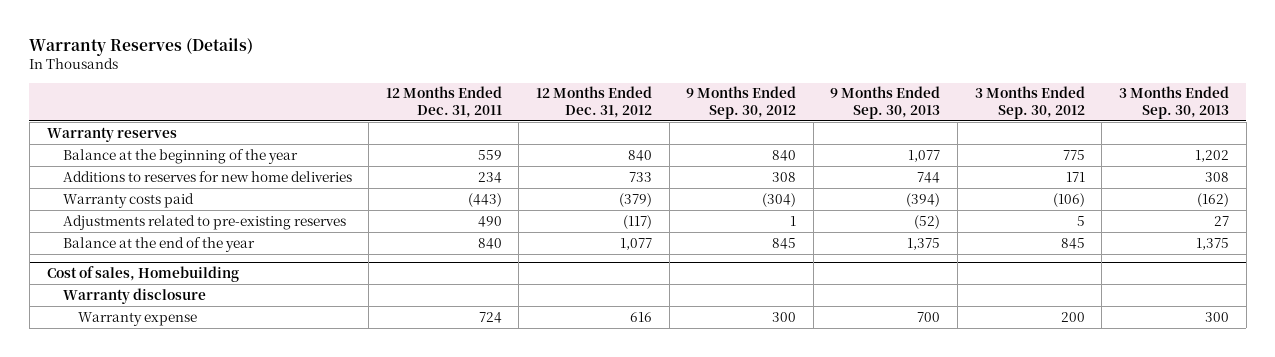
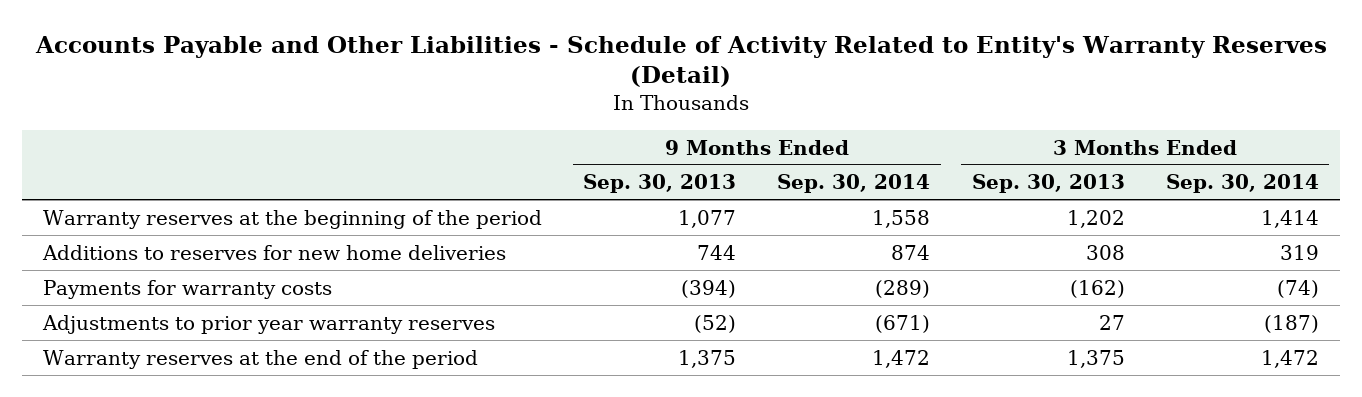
- Warranty Reserves (Details)
+ Accounts Payable and Other Liabilities - Schedule of Activity Related to Entity's Warranty Reserves (Detail)
- | 12 Months Ended Dec. 31, 2011 | 12 Months Ended Dec. 31, 2012 | 9 Months Ended Sep. 30, 2012 | 9 Months Ended Sep. 30, 2013 | 3 Months Ended Sep. 30, 2012 | 3 Months Ended Sep. 30, 2013
+ | 9 Months Ended Sep. 30, 2013 | 9 Months Ended Sep. 30, 2014 | 3 Months Ended Sep. 30, 2013 | 3 Months Ended Sep. 30, 2014
- Warranty reserves
- Balance at the beginning of the year | 559 | 840 | 840 | 1,077 | 775 | 1,202
+ Warranty reserves at the beginning of the period | 1,077 | 1,558 | 1,202 | 1,414
- Warranty costs paid | (443) | (379) | (304) | (394) | (106) | (162)
- Adjustments related to pre-existing reserves | 490 | (117) | 1 | (52) | 5 | 27
- Balance at the end of the year | 840 | 1,077 | 845 | 1,375 | 845 | 1,375
- Cost of sales, Homebuilding
- Warranty disclosure
- Warranty expense | 724 | 616 | 300 | 700 | 200 | 300
+ Payments for warranty costs | (394) | (289) | (162) | (74)
+ Adjustments to prior year warranty reserves | (52) | (671) | 27 | (187)
+ Warranty reserves at the end of the period | 1,375 | 1,472 | 1,375 | 1,472

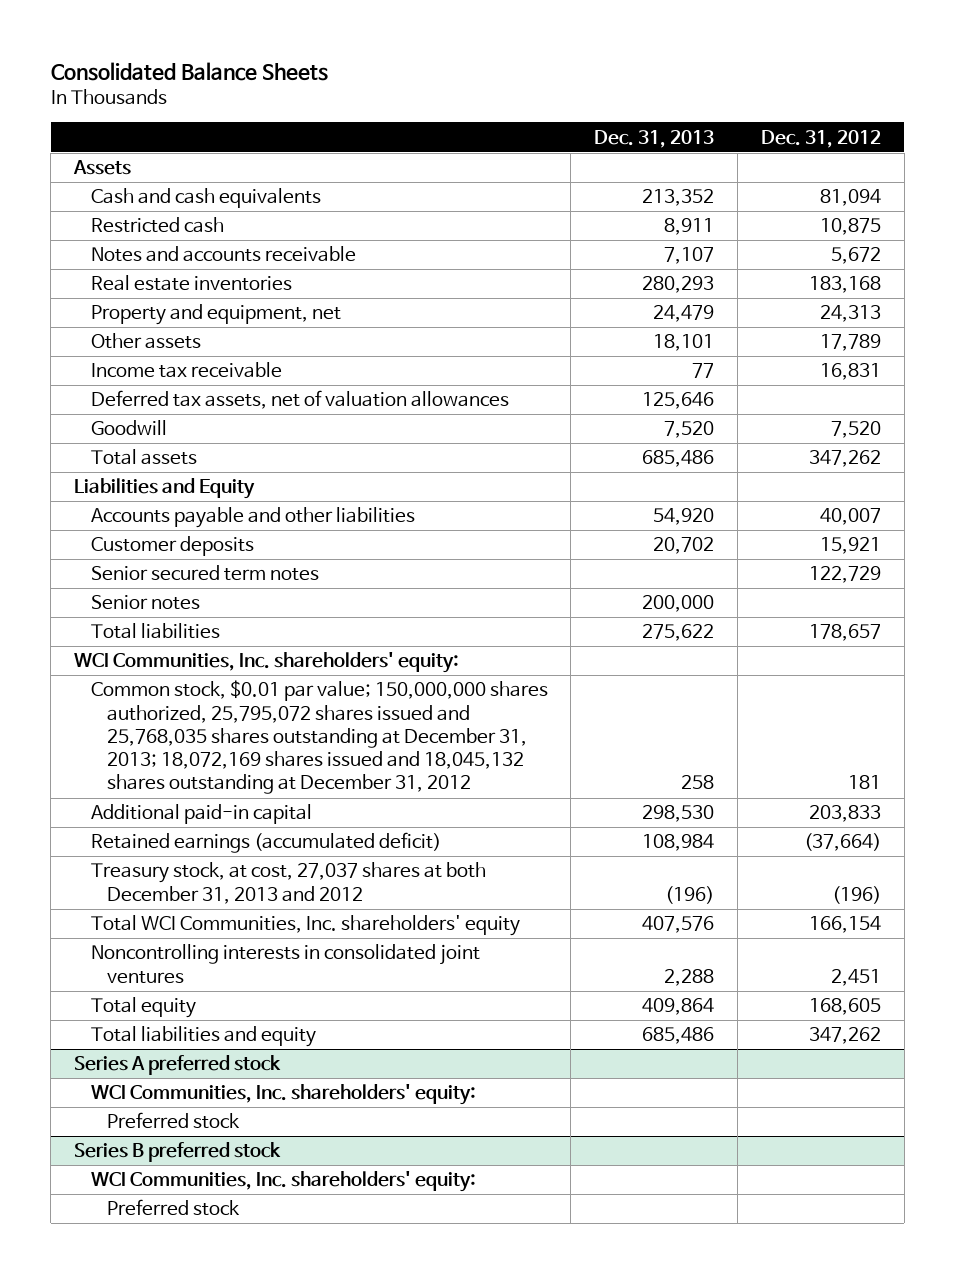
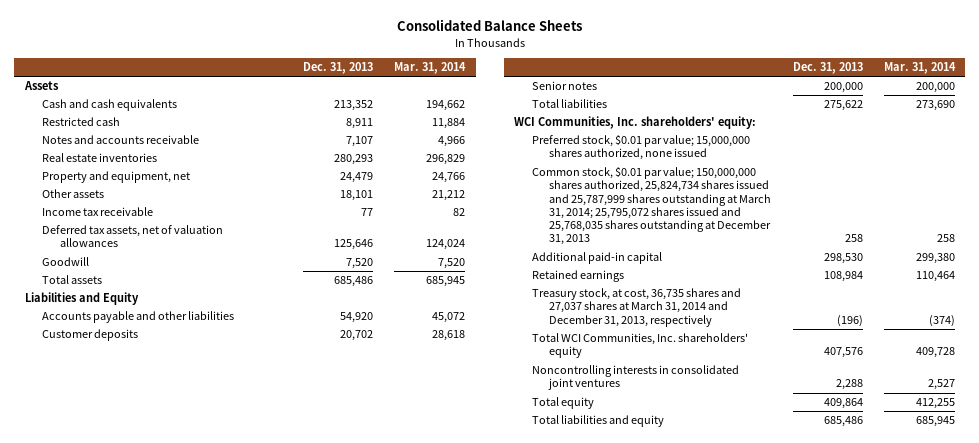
- | Dec. 31, 2013 | Dec. 31, 2012
+ | Dec. 31, 2013 | Mar. 31, 2014
- Senior secured term notes | | 122,729
- Common stock, $0.01 par value; 150,000,000 shares authorized, 25,795,072 shares issued and 25,768,035 shares outstanding at December 31, 2013; 18,072,169 shares issued and 18,045,132 shares outstanding at December 31, 2012 | 258 | 181
+ Preferred stock, $0.01 par value; 15,000,000 shares authorized, none issued
+ Common stock, $0.01 par value; 150,000,000 shares authorized, 25,824,734 shares issued and 25,787,999 shares outstanding at March 31, 2014; 25,795,072 shares issued and 25,768,035 shares outstanding at December 31, 2013 | 258 | 258
- Retained earnings (accumulated deficit) | 108,984 | (37,664)
- Treasury stock, at cost, 27,037 shares at both December 31, 2013 and 2012 | (196) | (196)
+ Retained earnings | 108,984 | 110,464
+ Treasury stock, at cost, 36,735 shares and 27,037 shares at March 31, 2014 and December 31, 2013, respectively | (196) | (374)
- Series A preferred stock
- WCI Communities, Inc. shareholders' equity:
- Preferred stock
- Series B preferred stock
- WCI Communities, Inc. shareholders' equity:
- Preferred stock

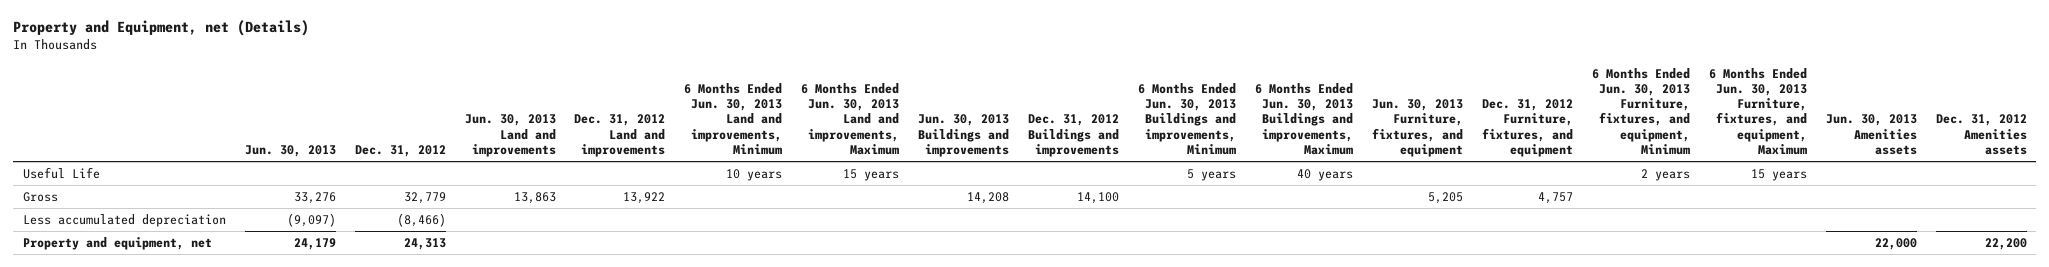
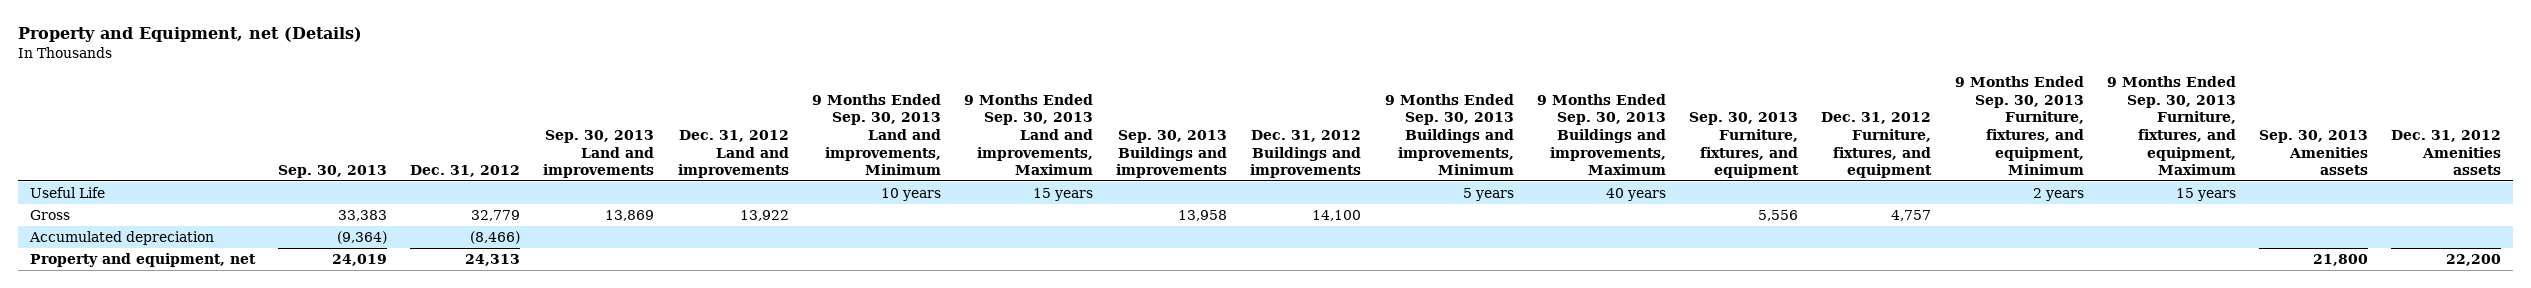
- | Jun. 30, 2013 | Dec. 31, 2012 | Jun. 30, 2013 Land and improvements | Dec. 31, 2012 Land and improvements | 6 Months Ended Jun. 30, 2013 Land and improvements, Minimum | 6 Months Ended Jun. 30, 2013 Land and improvements, Maximum | Jun. 30, 2013 Buildings and improvements | Dec. 31, 2012 Buildings and improvements | 6 Months Ended Jun. 30, 2013 Buildings and improvements, Minimum | 6 Months Ended Jun. 30, 2013 Buildings and improvements, Maximum | Jun. 30, 2013 Furniture, fixtures, and equipment | Dec. 31, 2012 Furniture, fixtures, and equipment | 6 Months Ended Jun. 30, 2013 Furniture, fixtures, and equipment, Minimum | 6 Months Ended Jun. 30, 2013 Furniture, fixtures, and equipment, Maximum | Jun. 30, 2013 Amenities assets | Dec. 31, 2012 Amenities assets
+ | Sep. 30, 2013 | Dec. 31, 2012 | Sep. 30, 2013 Land and improvements | Dec. 31, 2012 Land and improvements | 9 Months Ended Sep. 30, 2013 Land and improvements, Minimum | 9 Months Ended Sep. 30, 2013 Land and improvements, Maximum | Sep. 30, 2013 Buildings and improvements | Dec. 31, 2012 Buildings and improvements | 9 Months Ended Sep. 30, 2013 Buildings and improvements, Minimum | 9 Months Ended Sep. 30, 2013 Buildings and improvements, Maximum | Sep. 30, 2013 Furniture, fixtures, and equipment | Dec. 31, 2012 Furniture, fixtures, and equipment | 9 Months Ended Sep. 30, 2013 Furniture, fixtures, and equipment, Minimum | 9 Months Ended Sep. 30, 2013 Furniture, fixtures, and equipment, Maximum | Sep. 30, 2013 Amenities assets | Dec. 31, 2012 Amenities assets
- Less accumulated depreciation | (9,097) | (8,466) | | | | | | | | | | | | | |
+ Accumulated depreciation | (9,364) | (8,466) | | | | | | | | | | | | | |

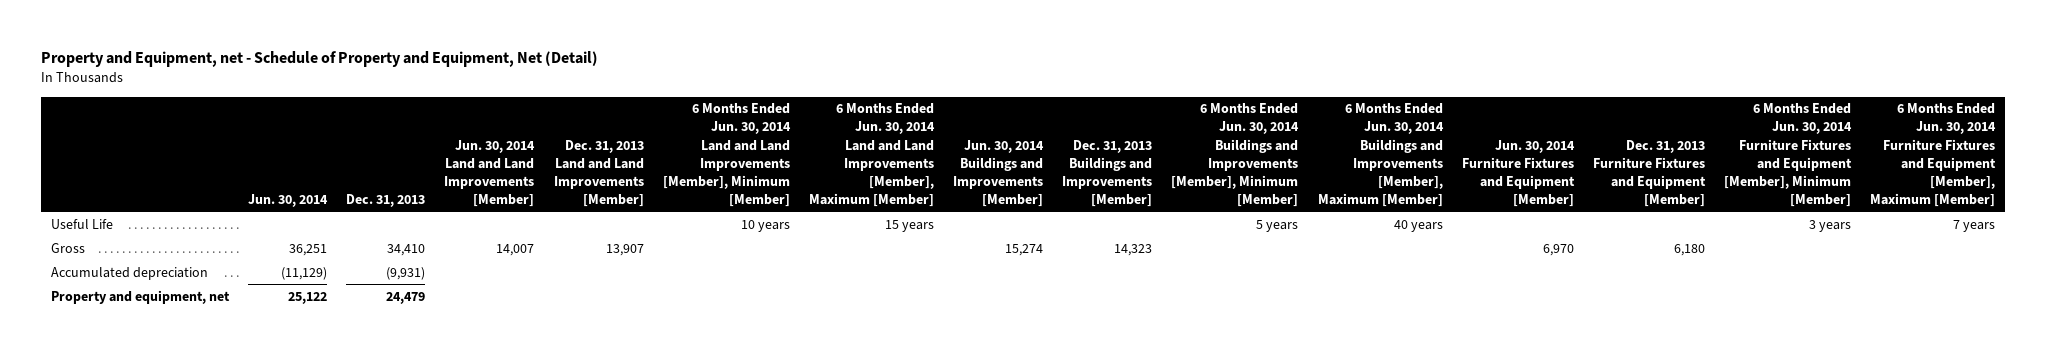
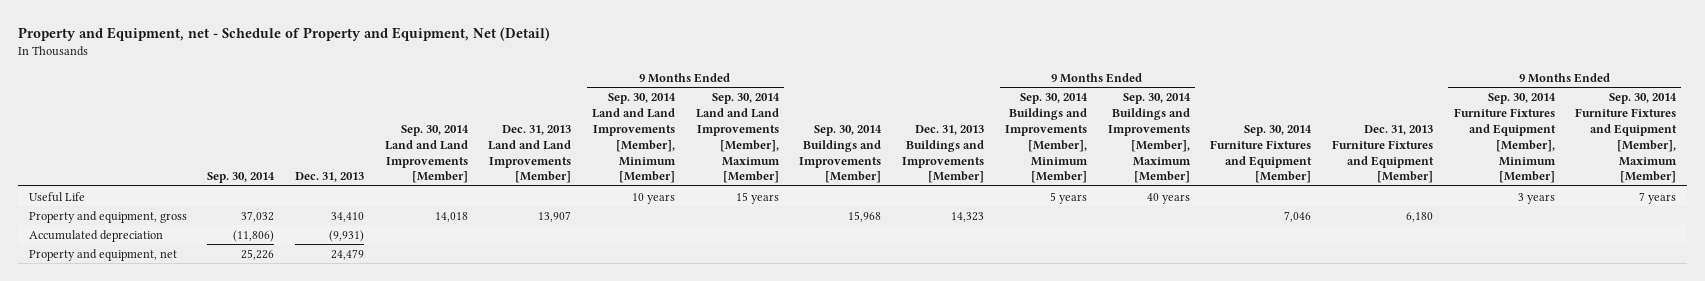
- | Jun. 30, 2014 | Dec. 31, 2013 | Jun. 30, 2014 Land and Land Improvements [Member] | Dec. 31, 2013 Land and Land Improvements [Member] | 6 Months Ended Jun. 30, 2014 Land and Land Improvements [Member], Minimum [Member] | 6 Months Ended Jun. 30, 2014 Land and Land Improvements [Member], Maximum [Member] | Jun. 30, 2014 Buildings and Improvements [Member] | Dec. 31, 2013 Buildings and Improvements [Member] | 6 Months Ended Jun. 30, 2014 Buildings and Improvements [Member], Minimum [Member] | 6 Months Ended Jun. 30, 2014 Buildings and Improvements [Member], Maximum [Member] | Jun. 30, 2014 Furniture Fixtures and Equipment [Member] | Dec. 31, 2013 Furniture Fixtures and Equipment [Member] | 6 Months Ended Jun. 30, 2014 Furniture Fixtures and Equipment [Member], Minimum [Member] | 6 Months Ended Jun. 30, 2014 Furniture Fixtures and Equipment [Member], Maximum [Member]
+ | Sep. 30, 2014 | Dec. 31, 2013 | Sep. 30, 2014 Land and Land Improvements [Member] | Dec. 31, 2013 Land and Land Improvements [Member] | 9 Months Ended Sep. 30, 2014 Land and Land Improvements [Member], Minimum [Member] | 9 Months Ended Sep. 30, 2014 Land and Land Improvements [Member], Maximum [Member] | Sep. 30, 2014 Buildings and Improvements [Member] | Dec. 31, 2013 Buildings and Improvements [Member] | 9 Months Ended Sep. 30, 2014 Buildings and Improvements [Member], Minimum [Member] | 9 Months Ended Sep. 30, 2014 Buildings and Improvements [Member], Maximum [Member] | Sep. 30, 2014 Furniture Fixtures and Equipment [Member] | Dec. 31, 2013 Furniture Fixtures and Equipment [Member] | 9 Months Ended Sep. 30, 2014 Furniture Fixtures and Equipment [Member], Minimum [Member] | 9 Months Ended Sep. 30, 2014 Furniture Fixtures and Equipment [Member], Maximum [Member]
- Gross | 36,251 | 34,410 | 14,007 | 13,907 | | | 15,274 | 14,323 | | | 6,970 | 6,180 | |
+ Property and equipment, gross | 37,032 | 34,410 | 14,018 | 13,907 | | | 15,968 | 14,323 | | | 7,046 | 6,180 | |

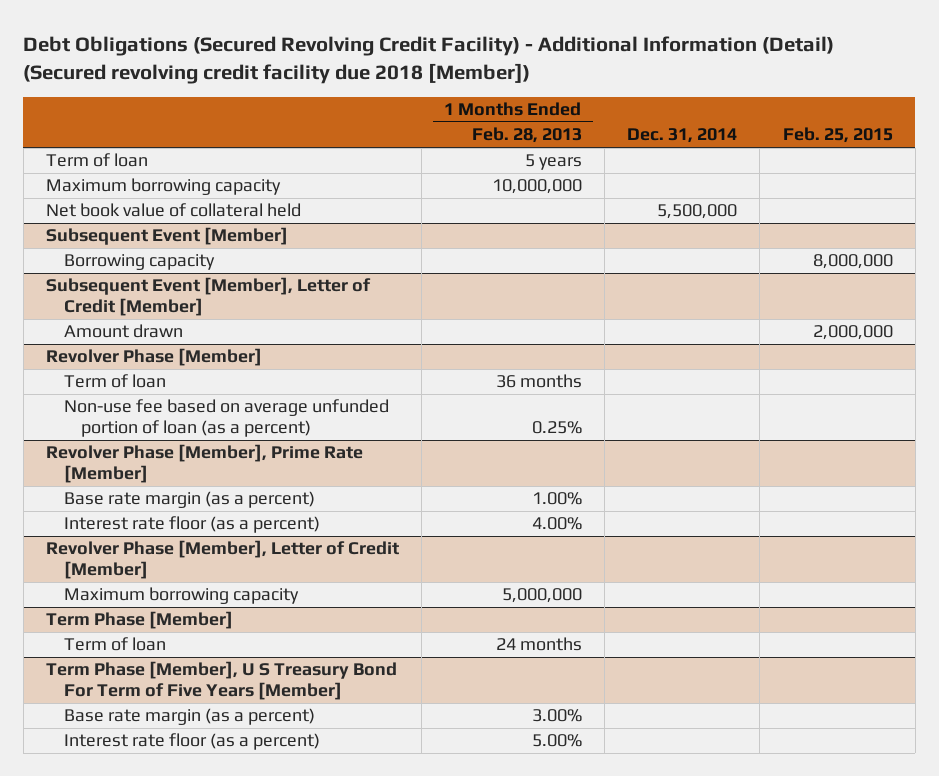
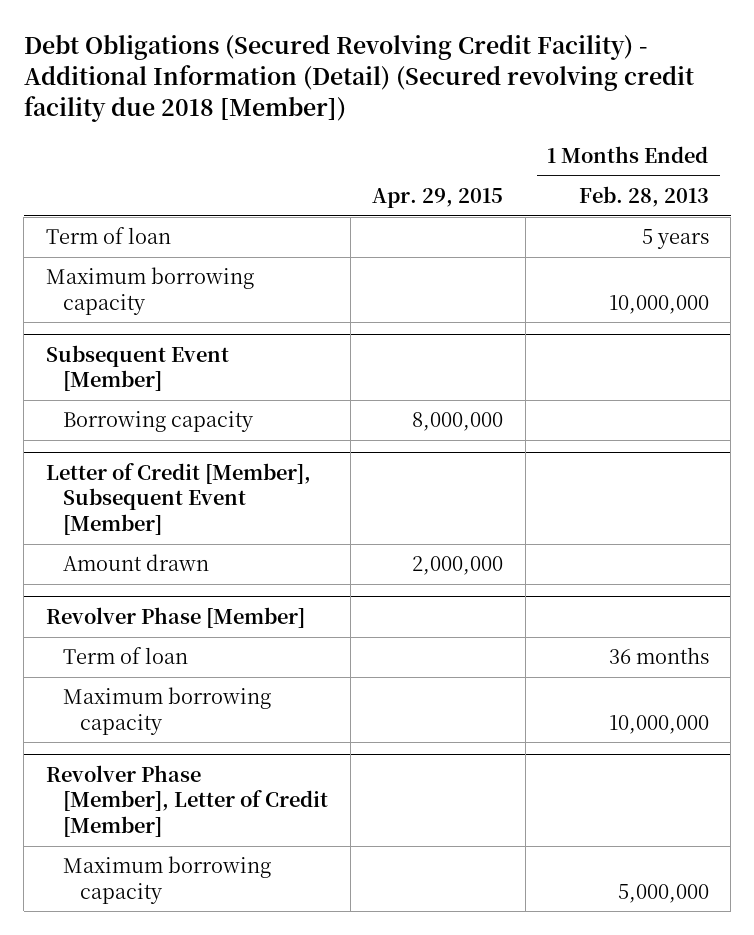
- | 1 Months Ended Feb. 28, 2013 | Dec. 31, 2014 | Feb. 25, 2015
+ | Apr. 29, 2015 | 1 Months Ended Feb. 28, 2013
- Net book value of collateral held | | 5,500,000 |
- Subsequent Event [Member], Letter of Credit [Member]
+ Letter of Credit [Member], Subsequent Event [Member]
@ Revolver Phase [Member]
- Non-use fee based on average unfunded portion of loan (as a percent) | 0.25% | |
- Revolver Phase [Member], Prime Rate [Member]
- Base rate margin (as a percent) | 1.00% | |
- Interest rate floor (as a percent) | 4.00% | |
@ Revolver Phase [Member]
+ Maximum borrowing capacity | | 10,000,000
- Term Phase [Member]
- Term of loan | 24 months | |
- Term Phase [Member], U S Treasury Bond For Term of Five Years [Member]
- Base rate margin (as a percent) | 3.00% | |
- Interest rate floor (as a percent) | 5.00% | |

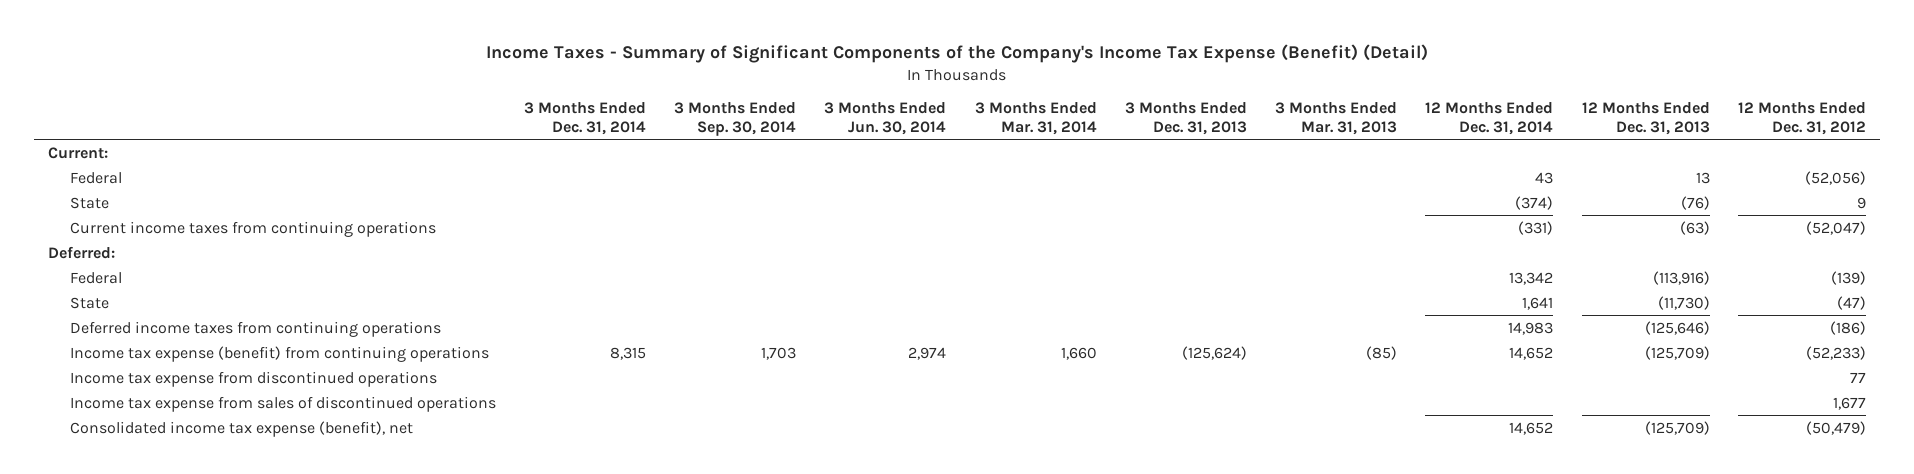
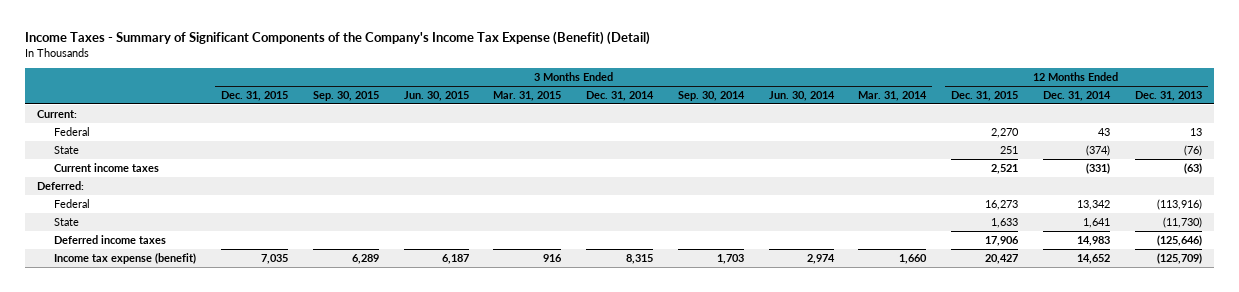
- | 3 Months Ended Dec. 31, 2014 | 3 Months Ended Sep. 30, 2014 | 3 Months Ended Jun. 30, 2014 | 3 Months Ended Mar. 31, 2014 | 3 Months Ended Dec. 31, 2013 | 3 Months Ended Mar. 31, 2013 | 12 Months Ended Dec. 31, 2014 | 12 Months Ended Dec. 31, 2013 | 12 Months Ended Dec. 31, 2012
+ | 3 Months Ended Dec. 31, 2015 | 3 Months Ended Sep. 30, 2015 | 3 Months Ended Jun. 30, 2015 | 3 Months Ended Mar. 31, 2015 | 3 Months Ended Dec. 31, 2014 | 3 Months Ended Sep. 30, 2014 | 3 Months Ended Jun. 30, 2014 | 3 Months Ended Mar. 31, 2014 | 12 Months Ended Dec. 31, 2015 | 12 Months Ended Dec. 31, 2014 | 12 Months Ended Dec. 31, 2013
- Current income taxes from continuing operations | | | | | | | (331) | (63) | (52,047)
+ Current income taxes | | | | | | | | | 2,521 | (331) | (63)
- Deferred income taxes from continuing operations | | | | | | | 14,983 | (125,646) | (186)
- Income tax expense (benefit) from continuing operations | 8,315 | 1,703 | 2,974 | 1,660 | (125,624) | (85) | 14,652 | (125,709) | (52,233)
- Income tax expense from discontinued operations | | | | | | | | | 77
- Income tax expense from sales of discontinued operations | | | | | | | | | 1,677
- Consolidated income tax expense (benefit), net | | | | | | | 14,652 | (125,709) | (50,479)
+ Deferred income taxes | | | | | | | | | 17,906 | 14,983 | (125,646)
+ Income tax expense (benefit) | 7,035 | 6,289 | 6,187 | 916 | 8,315 | 1,703 | 2,974 | 1,660 | 20,427 | 14,652 | (125,709)

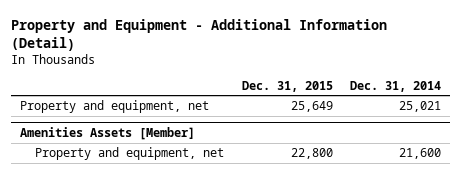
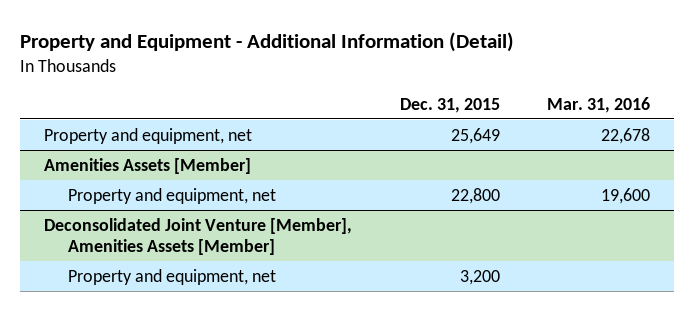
- | Dec. 31, 2015 | Dec. 31, 2014
+ | Dec. 31, 2015 | Mar. 31, 2016
+ Deconsolidated Joint Venture [Member], Amenities Assets [Member]
+ Property and equipment, net | 3,200 |

